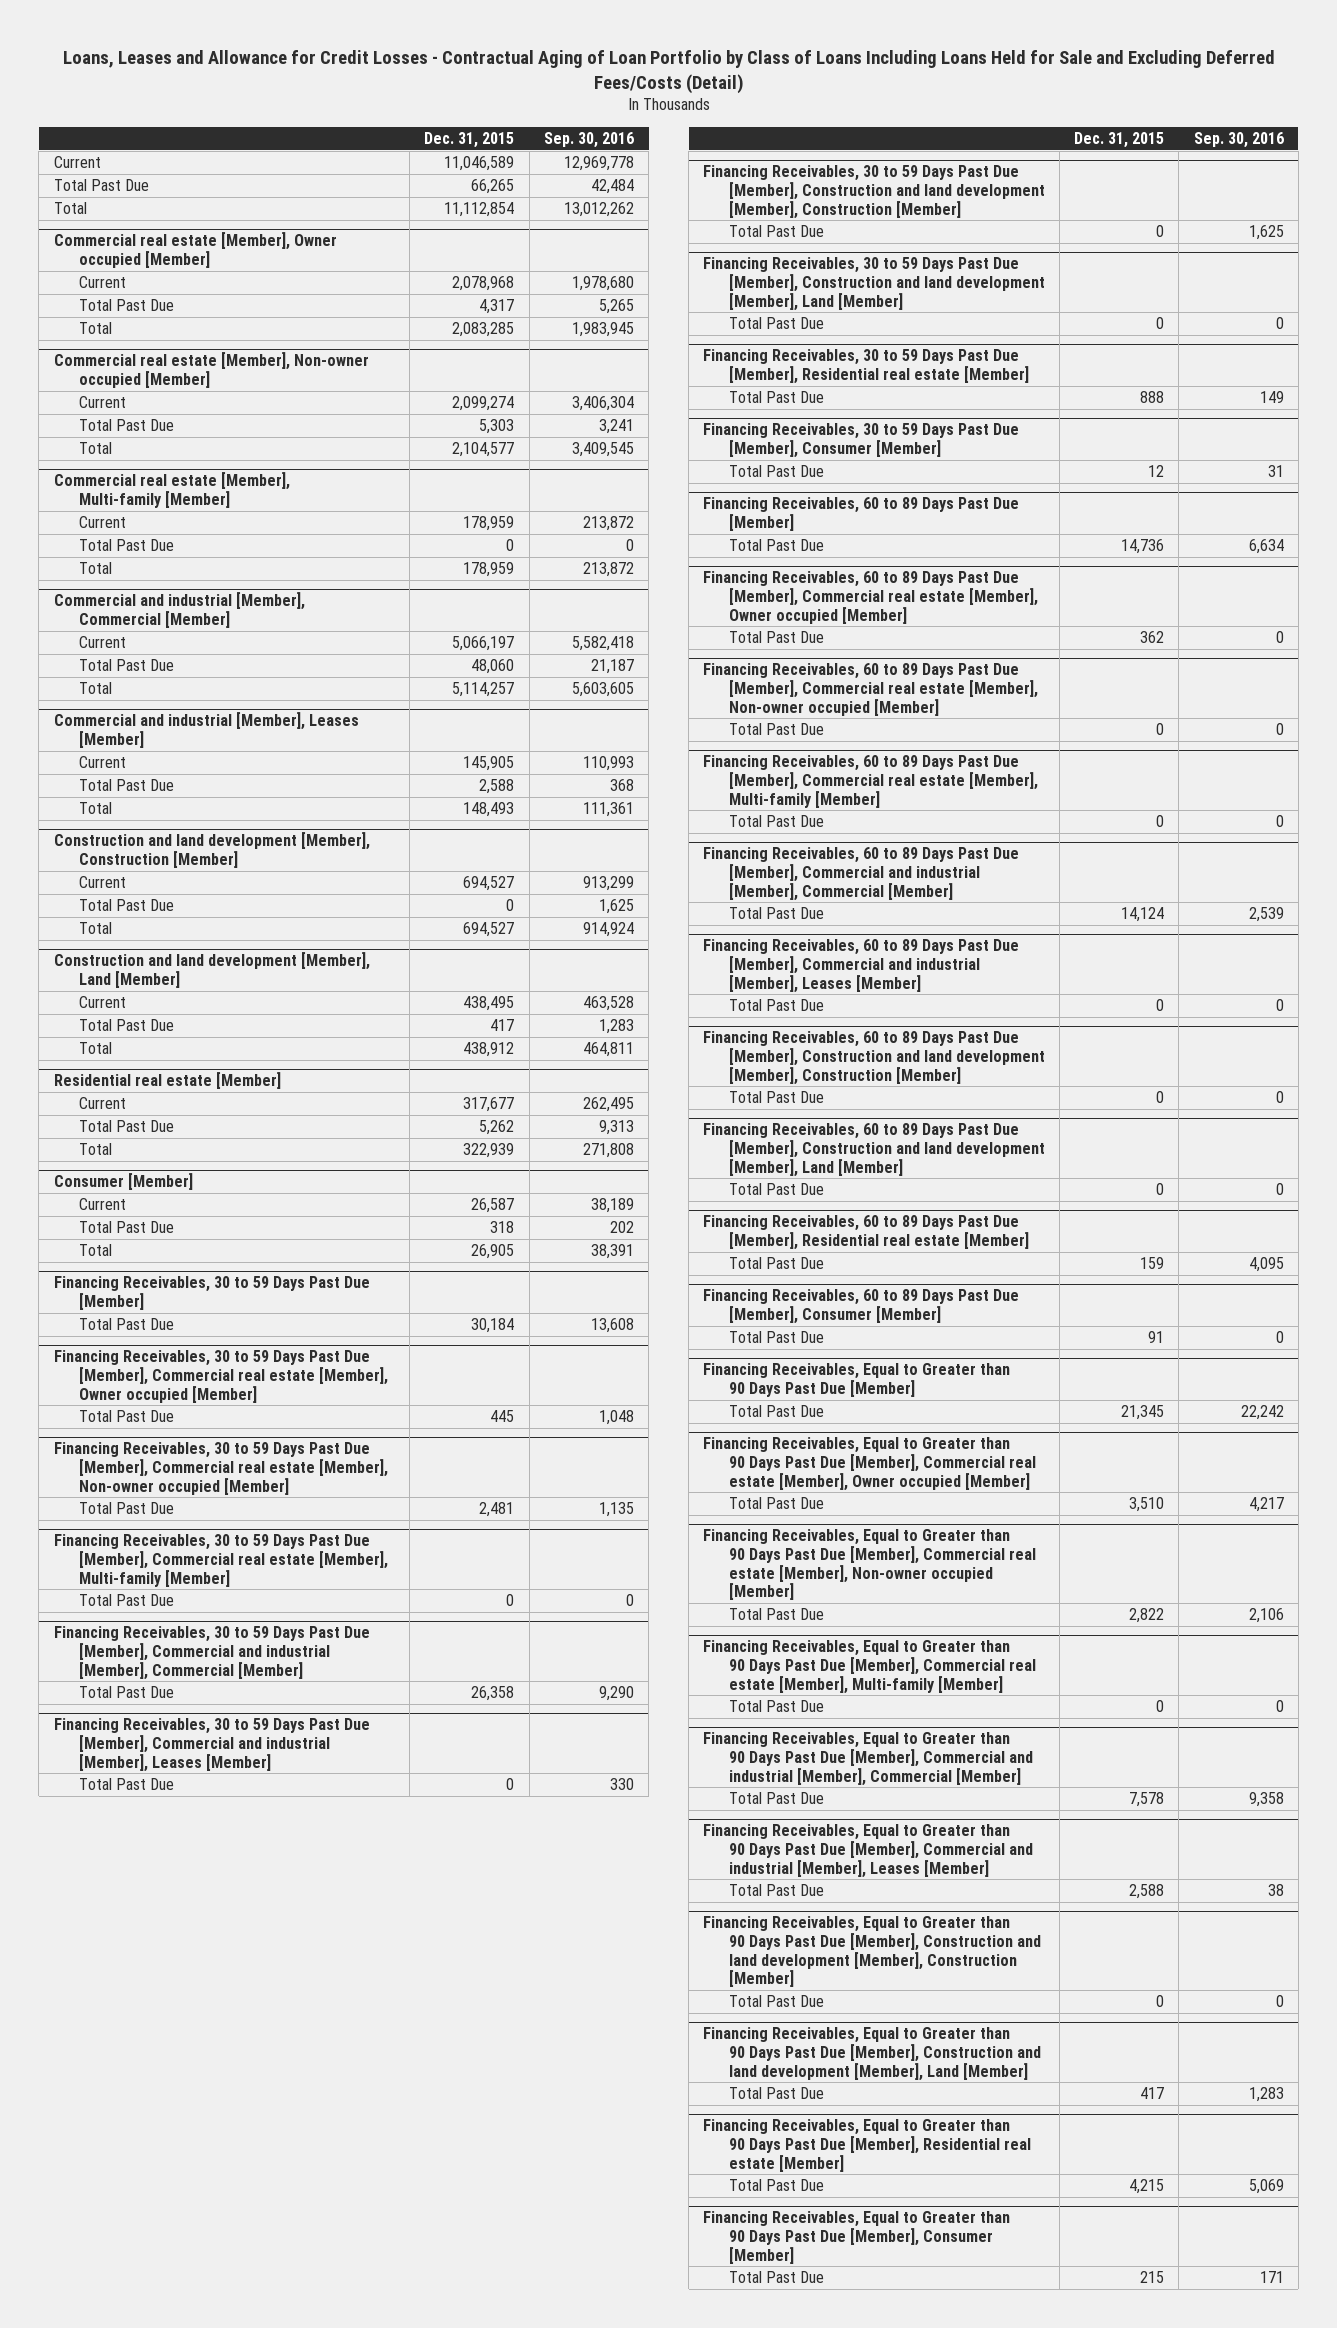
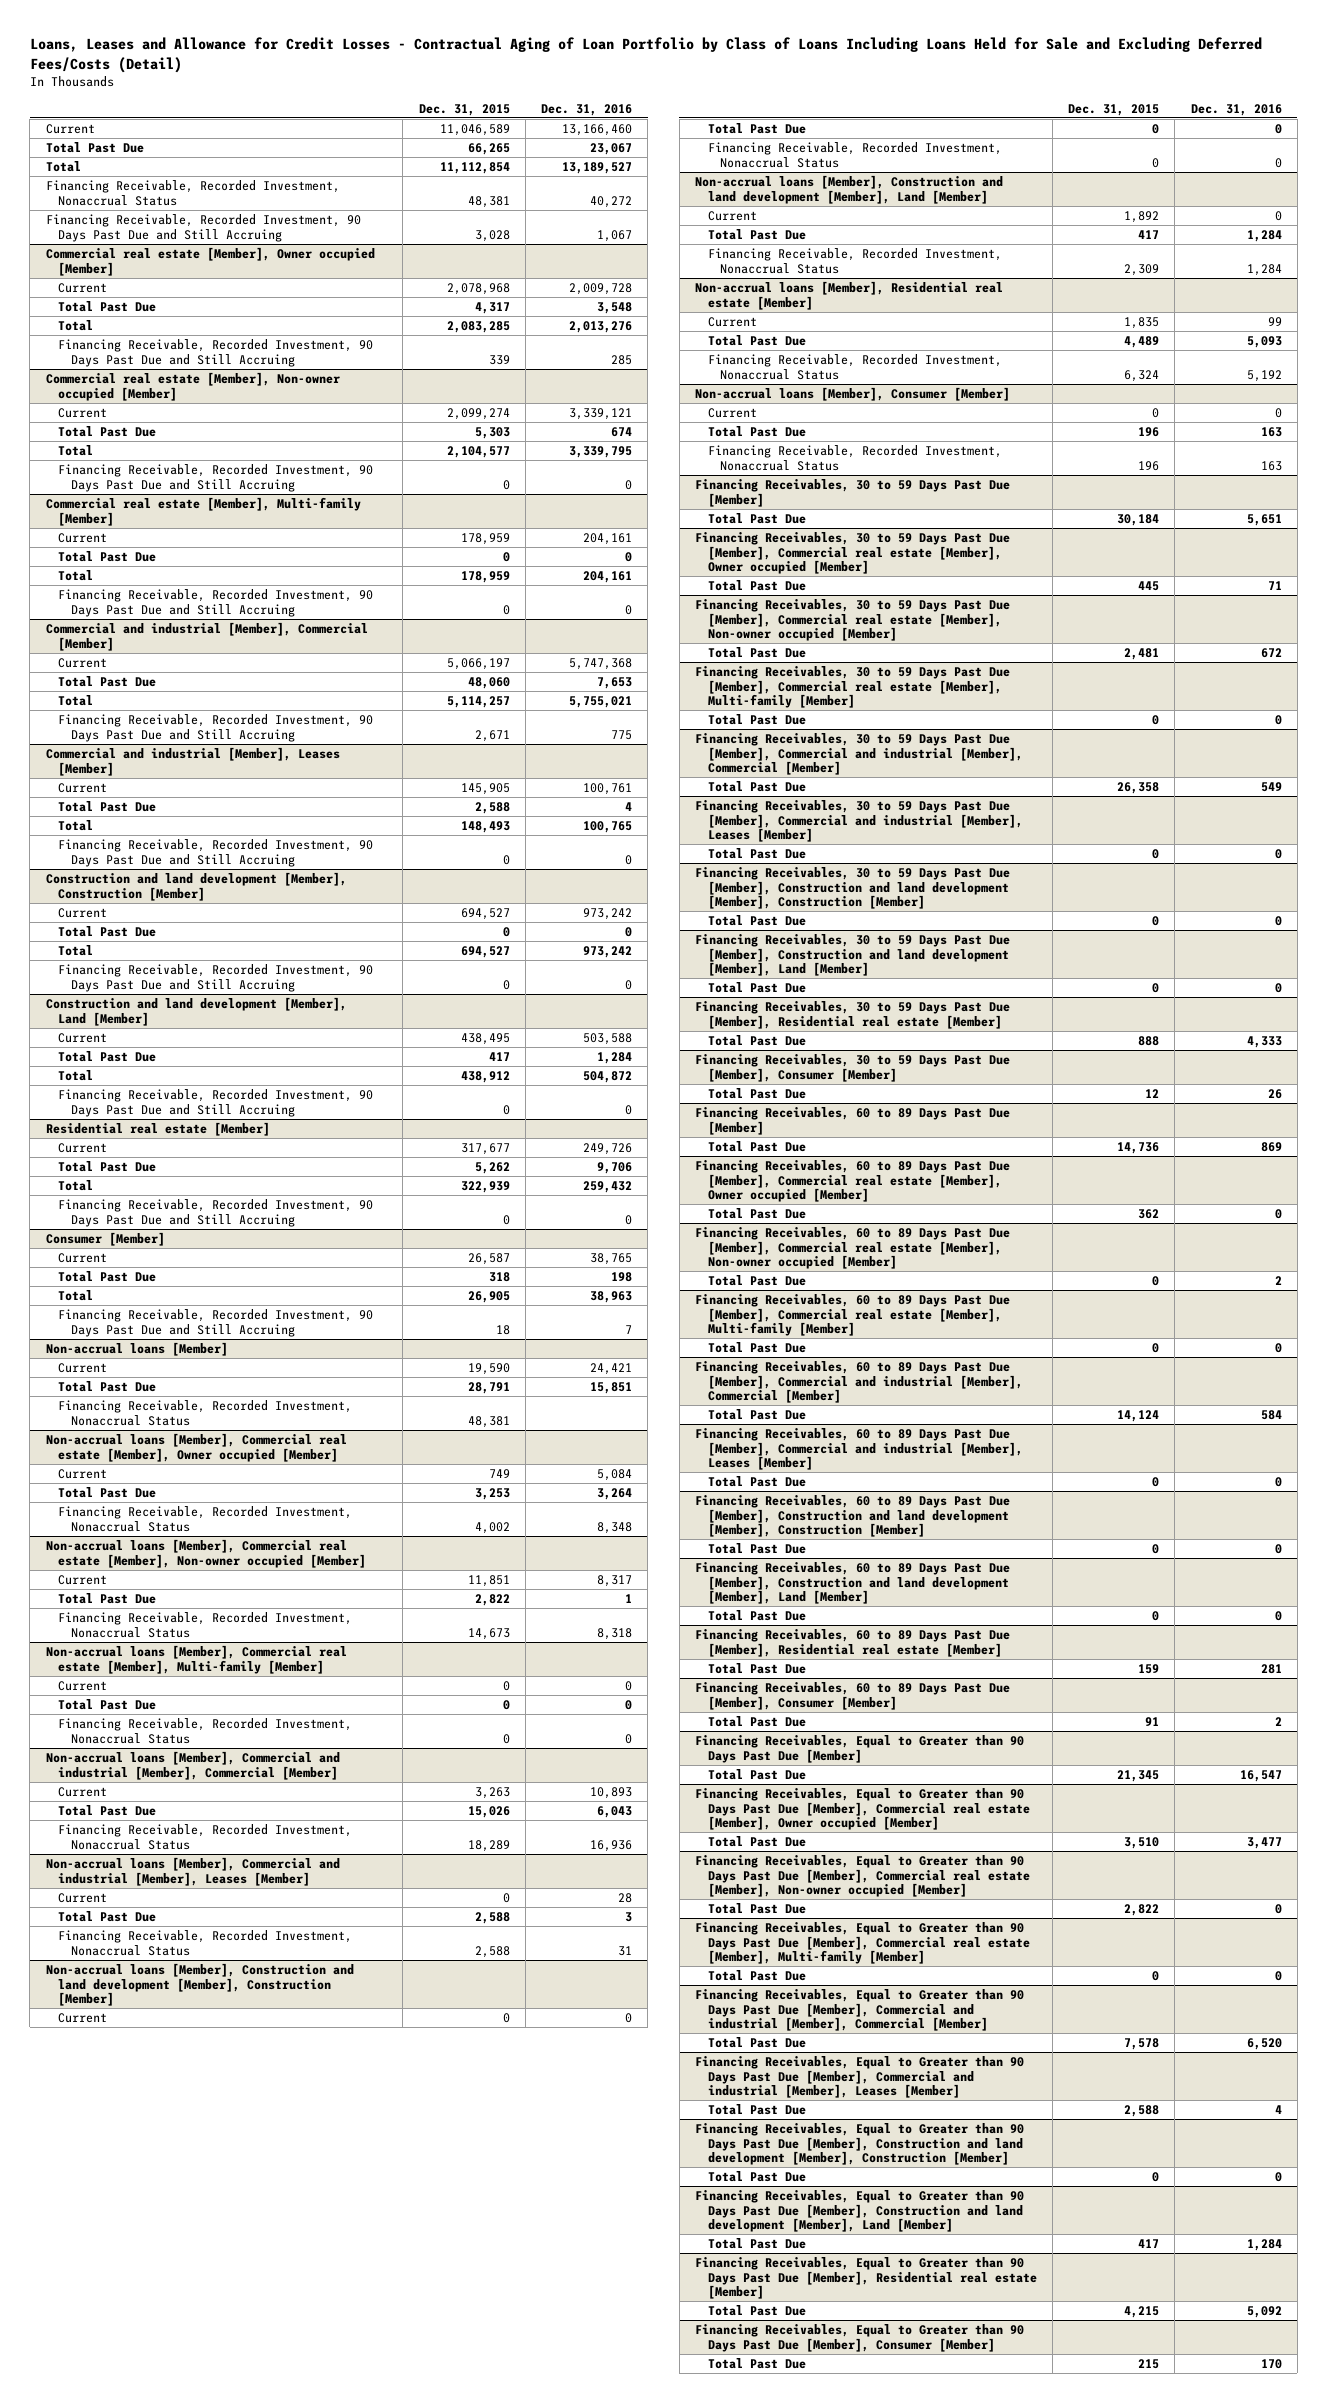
- | Dec. 31, 2015 | Sep. 30, 2016
+ | Dec. 31, 2015 | Dec. 31, 2016
+ Financing Receivable, Recorded Investment, Nonaccrual Status | 48,381 | 40,272
+ Financing Receivable, Recorded Investment, 90 Days Past Due and Still Accruing | 3,028 | 1,067
@ Commercial real estate [Member], Owner occupied [Member]
+ Financing Receivable, Recorded Investment, 90 Days Past Due and Still Accruing | 339 | 285
@ Commercial real estate [Member], Non-owner occupied [Member]
+ Financing Receivable, Recorded Investment, 90 Days Past Due and Still Accruing | 0 | 0
@ Commercial real estate [Member], Multi-family [Member]
+ Financing Receivable, Recorded Investment, 90 Days Past Due and Still Accruing | 0 | 0
@ Commercial and industrial [Member], Commercial [Member]
+ Financing Receivable, Recorded Investment, 90 Days Past Due and Still Accruing | 2,671 | 775
@ Commercial and industrial [Member], Leases [Member]
+ Financing Receivable, Recorded Investment, 90 Days Past Due and Still Accruing | 0 | 0
@ Construction and land development [Member], Construction [Member]
+ Financing Receivable, Recorded Investment, 90 Days Past Due and Still Accruing | 0 | 0
@ Construction and land development [Member], Land [Member]
+ Financing Receivable, Recorded Investment, 90 Days Past Due and Still Accruing | 0 | 0
@ Residential real estate [Member]
+ Financing Receivable, Recorded Investment, 90 Days Past Due and Still Accruing | 0 | 0
@ Consumer [Member]
+ Financing Receivable, Recorded Investment, 90 Days Past Due and Still Accruing | 18 | 7
+ Non-accrual loans [Member]
+ Current | 19,590 | 24,421
+ Total Past Due | 28,791 | 15,851
+ Financing Receivable, Recorded Investment, Nonaccrual Status | 48,381 |
+ Non-accrual loans [Member], Commercial real estate [Member], Owner occupied [Member]
+ Current | 749 | 5,084
+ Total Past Due | 3,253 | 3,264
+ Financing Receivable, Recorded Investment, Nonaccrual Status | 4,002 | 8,348
+ Non-accrual loans [Member], Commercial real estate [Member], Non-owner occupied [Member]
+ Current | 11,851 | 8,317
+ Total Past Due | 2,822 | 1
+ Financing Receivable, Recorded Investment, Nonaccrual Status | 14,673 | 8,318
+ Non-accrual loans [Member], Commercial real estate [Member], Multi-family [Member]
+ Current | 0 | 0
+ Total Past Due | 0 | 0
+ Financing Receivable, Recorded Investment, Nonaccrual Status | 0 | 0
+ Non-accrual loans [Member], Commercial and industrial [Member], Commercial [Member]
+ Current | 3,263 | 10,893
+ Total Past Due | 15,026 | 6,043
+ Financing Receivable, Recorded Investment, Nonaccrual Status | 18,289 | 16,936
+ Non-accrual loans [Member], Commercial and industrial [Member], Leases [Member]
+ Current | 0 | 28
+ Total Past Due | 2,588 | 3
+ Financing Receivable, Recorded Investment, Nonaccrual Status | 2,588 | 31
+ Non-accrual loans [Member], Construction and land development [Member], Construction [Member]
+ Current | 0 | 0
+ Total Past Due | 0 | 0
+ Financing Receivable, Recorded Investment, Nonaccrual Status | 0 | 0
+ Non-accrual loans [Member], Construction and land development [Member], Land [Member]
+ Current | 1,892 | 0
+ Total Past Due | 417 | 1,284
+ Financing Receivable, Recorded Investment, Nonaccrual Status | 2,309 | 1,284
+ Non-accrual loans [Member], Residential real estate [Member]
+ Current | 1,835 | 99
+ Total Past Due | 4,489 | 5,093
+ Financing Receivable, Recorded Investment, Nonaccrual Status | 6,324 | 5,192
+ Non-accrual loans [Member], Consumer [Member]
+ Current | 0 | 0
+ Total Past Due | 196 | 163
+ Financing Receivable, Recorded Investment, Nonaccrual Status | 196 | 163

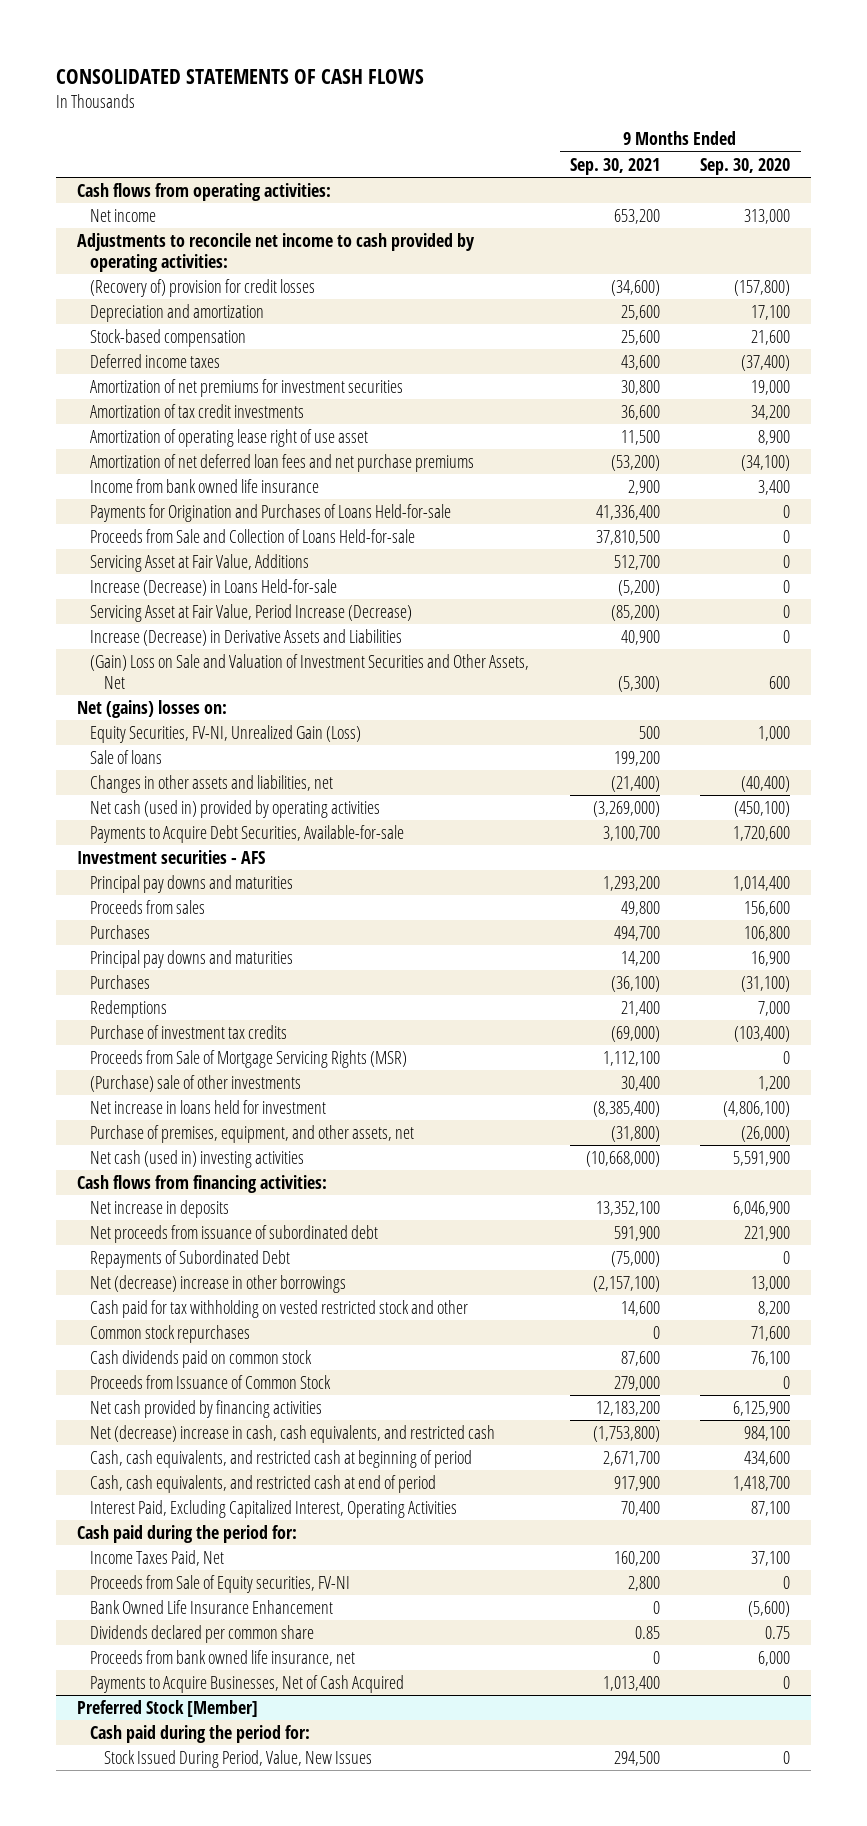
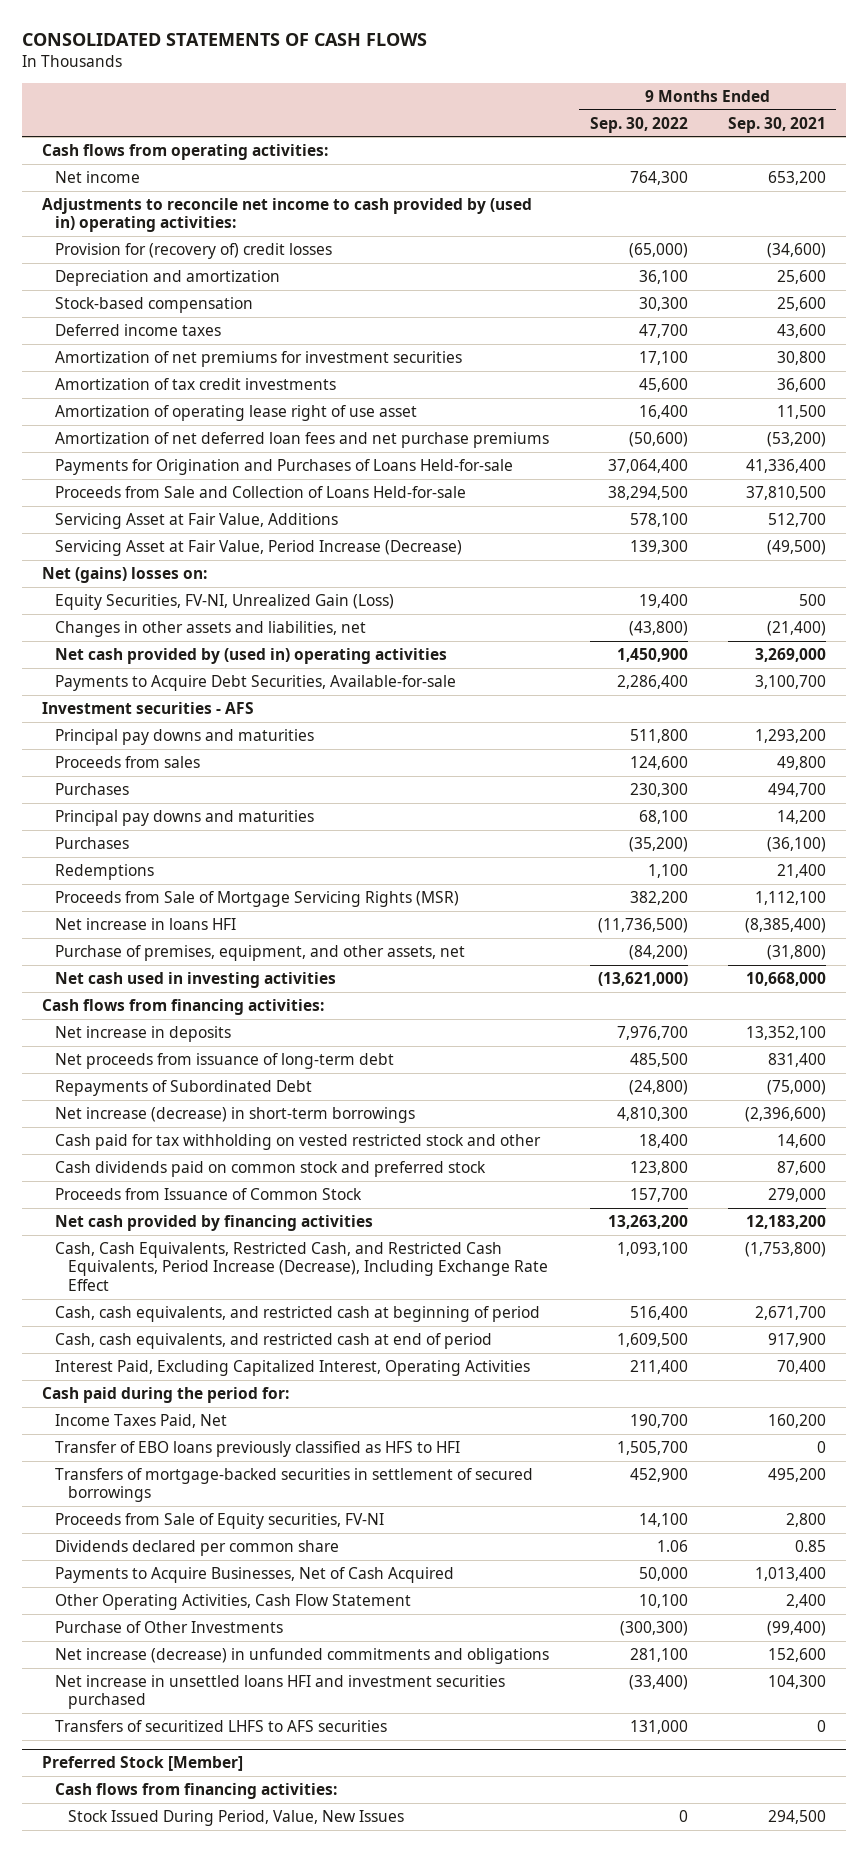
- | 9 Months Ended Sep. 30, 2021 | 9 Months Ended Sep. 30, 2020
+ | 9 Months Ended Sep. 30, 2022 | 9 Months Ended Sep. 30, 2021
- Adjustments to reconcile net income to cash provided by operating activities:
- (Recovery of) provision for credit losses | (34,600) | (157,800)
+ Adjustments to reconcile net income to cash provided by (used in) operating activities:
+ Provision for (recovery of) credit losses | (65,000) | (34,600)
- Income from bank owned life insurance | 2,900 | 3,400
- Increase (Decrease) in Loans Held-for-sale | (5,200) | 0
- Servicing Asset at Fair Value, Period Increase (Decrease) | (85,200) | 0
- Increase (Decrease) in Derivative Assets and Liabilities | 40,900 | 0
- (Gain) Loss on Sale and Valuation of Investment Securities and Other Assets, Net | (5,300) | 600
+ Servicing Asset at Fair Value, Period Increase (Decrease) | 139,300 | (49,500)
- Sale of loans | 199,200 |
- Net cash (used in) provided by operating activities | (3,269,000) | (450,100)
+ Net cash provided by (used in) operating activities | 1,450,900 | 3,269,000
- Purchase of investment tax credits | (69,000) | (103,400)
- (Purchase) sale of other investments | 30,400 | 1,200
- Net increase in loans held for investment | (8,385,400) | (4,806,100)
+ Net increase in loans HFI | (11,736,500) | (8,385,400)
- Net cash (used in) investing activities | (10,668,000) | 5,591,900
+ Net cash used in investing activities | (13,621,000) | 10,668,000
- Net proceeds from issuance of subordinated debt | 591,900 | 221,900
+ Net proceeds from issuance of long-term debt | 485,500 | 831,400
- Net (decrease) increase in other borrowings | (2,157,100) | 13,000
+ Net increase (decrease) in short-term borrowings | 4,810,300 | (2,396,600)
- Common stock repurchases | 0 | 71,600
- Cash dividends paid on common stock | 87,600 | 76,100
+ Cash dividends paid on common stock and preferred stock | 123,800 | 87,600
- Net (decrease) increase in cash, cash equivalents, and restricted cash | (1,753,800) | 984,100
+ Cash, Cash Equivalents, Restricted Cash, and Restricted Cash Equivalents, Period Increase (Decrease), Including Exchange Rate Effect | 1,093,100 | (1,753,800)
+ Transfer of EBO loans previously classified as HFS to HFI | 1,505,700 | 0
+ Transfers of mortgage-backed securities in settlement of secured borrowings | 452,900 | 495,200
- Bank Owned Life Insurance Enhancement | 0 | (5,600)
- Proceeds from bank owned life insurance, net | 0 | 6,000
+ Other Operating Activities, Cash Flow Statement | 10,100 | 2,400
+ Purchase of Other Investments | (300,300) | (99,400)
+ Net increase (decrease) in unfunded commitments and obligations | 281,100 | 152,600
+ Net increase in unsettled loans HFI and investment securities purchased | (33,400) | 104,300
+ Transfers of securitized LHFS to AFS securities | 131,000 | 0
@ Preferred Stock [Member]
- Cash paid during the period for:
+ Cash flows from financing activities:

